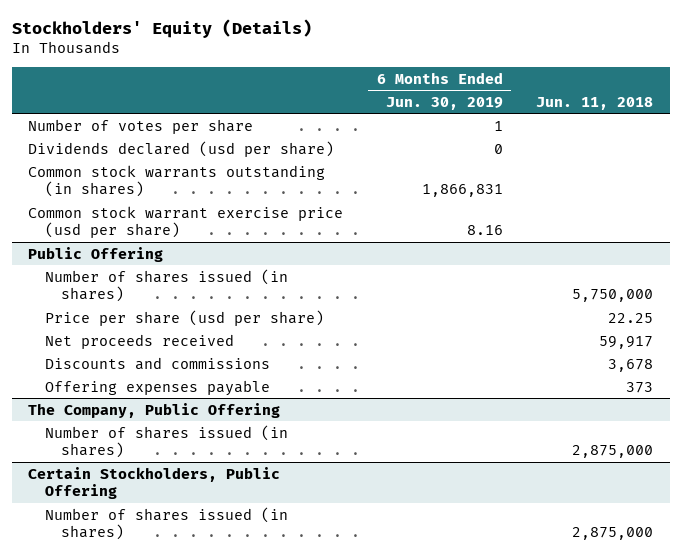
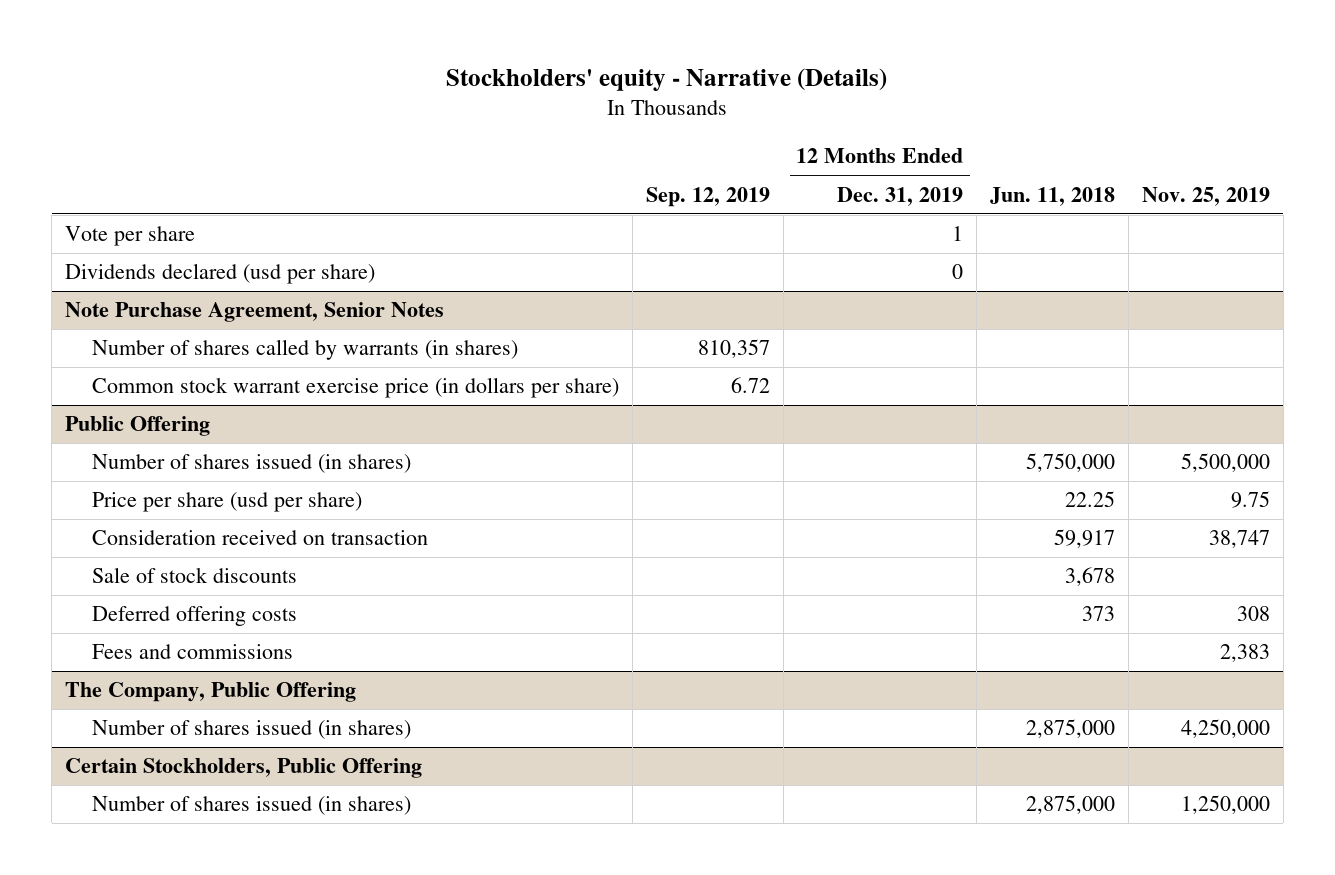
- Stockholders' Equity (Details)
+ Stockholders' equity - Narrative (Details)
- | 6 Months Ended Jun. 30, 2019 | Jun. 11, 2018
+ | Sep. 12, 2019 | 12 Months Ended Dec. 31, 2019 | Jun. 11, 2018 | Nov. 25, 2019
- Number of votes per share | 1 |
+ Vote per share | | 1 | |
- Common stock warrants outstanding (in shares) | 1,866,831 |
- Common stock warrant exercise price (usd per share) | 8.16 |
+ Note Purchase Agreement, Senior Notes
+ Number of shares called by warrants (in shares) | 810,357 | | |
+ Common stock warrant exercise price (in dollars per share) | 6.72 | | |
@ Public Offering
- Net proceeds received | | 59,917
- Discounts and commissions | | 3,678
- Offering expenses payable | | 373
+ Consideration received on transaction | | | 59,917 | 38,747
+ Sale of stock discounts | | | 3,678 |
+ Deferred offering costs | | | 373 | 308
+ Fees and commissions | | | | 2,383

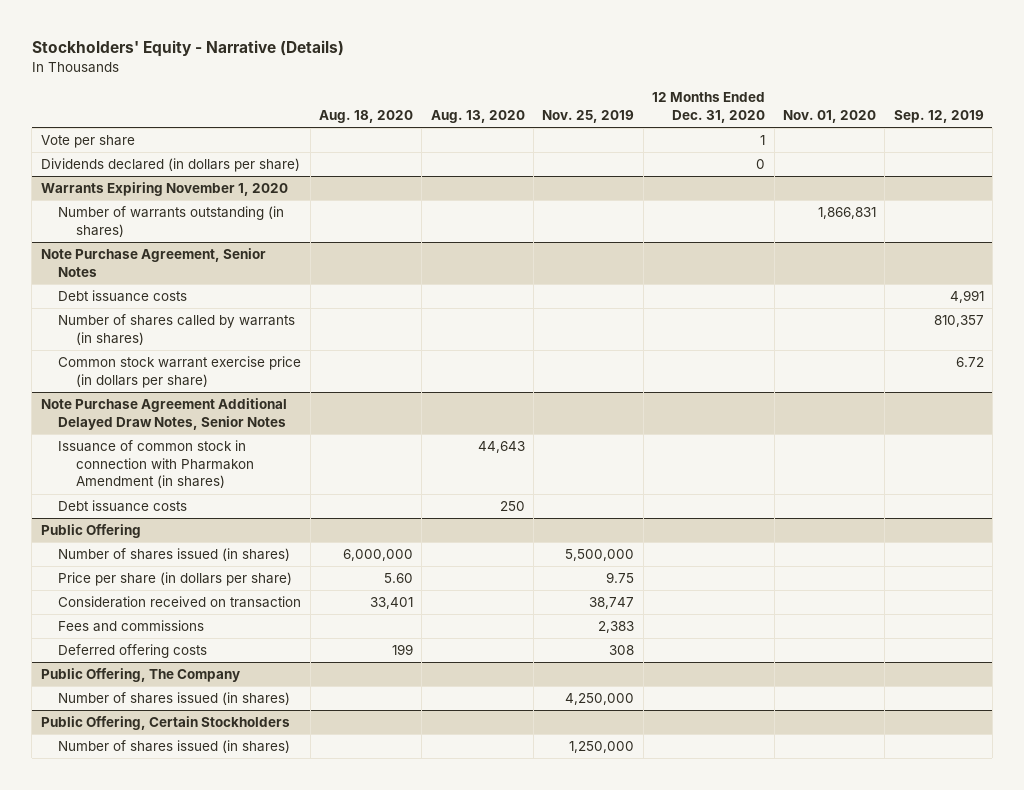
- Stockholders' equity - Narrative (Details)
+ Stockholders' Equity - Narrative (Details)
- | Sep. 12, 2019 | 12 Months Ended Dec. 31, 2019 | Jun. 11, 2018 | Nov. 25, 2019
+ | Aug. 18, 2020 | Aug. 13, 2020 | Nov. 25, 2019 | 12 Months Ended Dec. 31, 2020 | Nov. 01, 2020 | Sep. 12, 2019
- Dividends declared (usd per share) | | 0 | |
+ Dividends declared (in dollars per share) | | | | 0 | |
+ Warrants Expiring November 1, 2020
+ Number of warrants outstanding (in shares) | | | | | 1,866,831 |
@ Note Purchase Agreement, Senior Notes
+ Debt issuance costs | | | | | | 4,991
+ Note Purchase Agreement Additional Delayed Draw Notes, Senior Notes
+ Issuance of common stock in connection with Pharmakon Amendment (in shares) | | 44,643 | | | |
+ Debt issuance costs | | 250 | | | |
@ Public Offering
- Price per share (usd per share) | | | 22.25 | 9.75
+ Price per share (in dollars per share) | 5.60 | | 9.75 | | |
- Sale of stock discounts | | | 3,678 |
- The Company, Public Offering
@ Public Offering
moved down: Deferred offering costs | 199 | | 308 | | |
+ Public Offering, The Company
- Certain Stockholders, Public Offering
+ Public Offering, Certain Stockholders

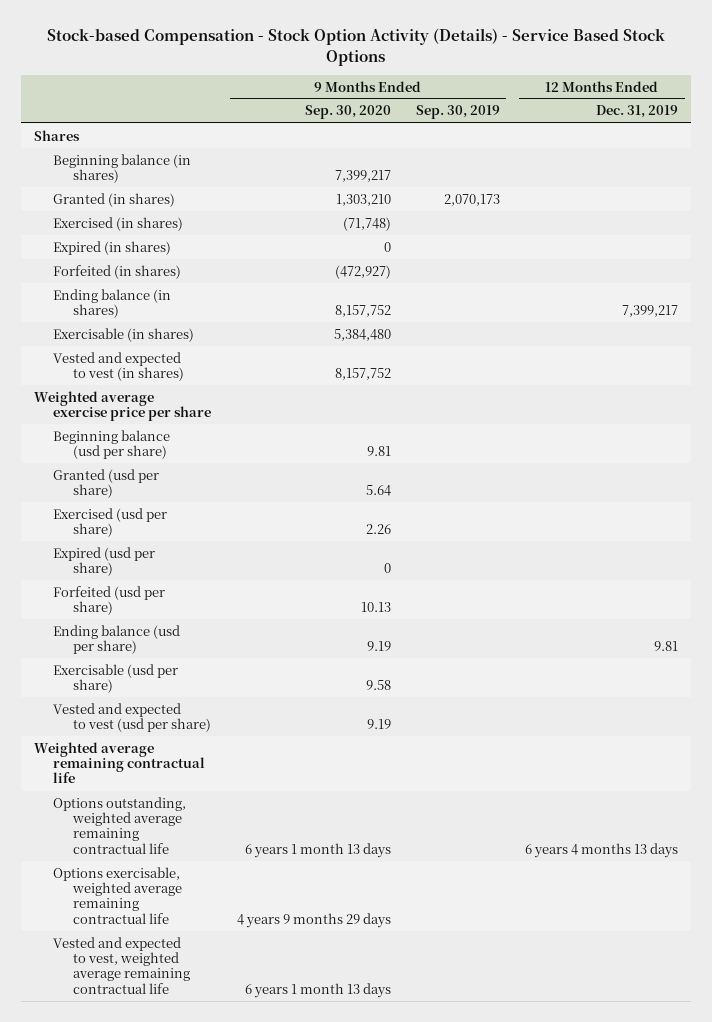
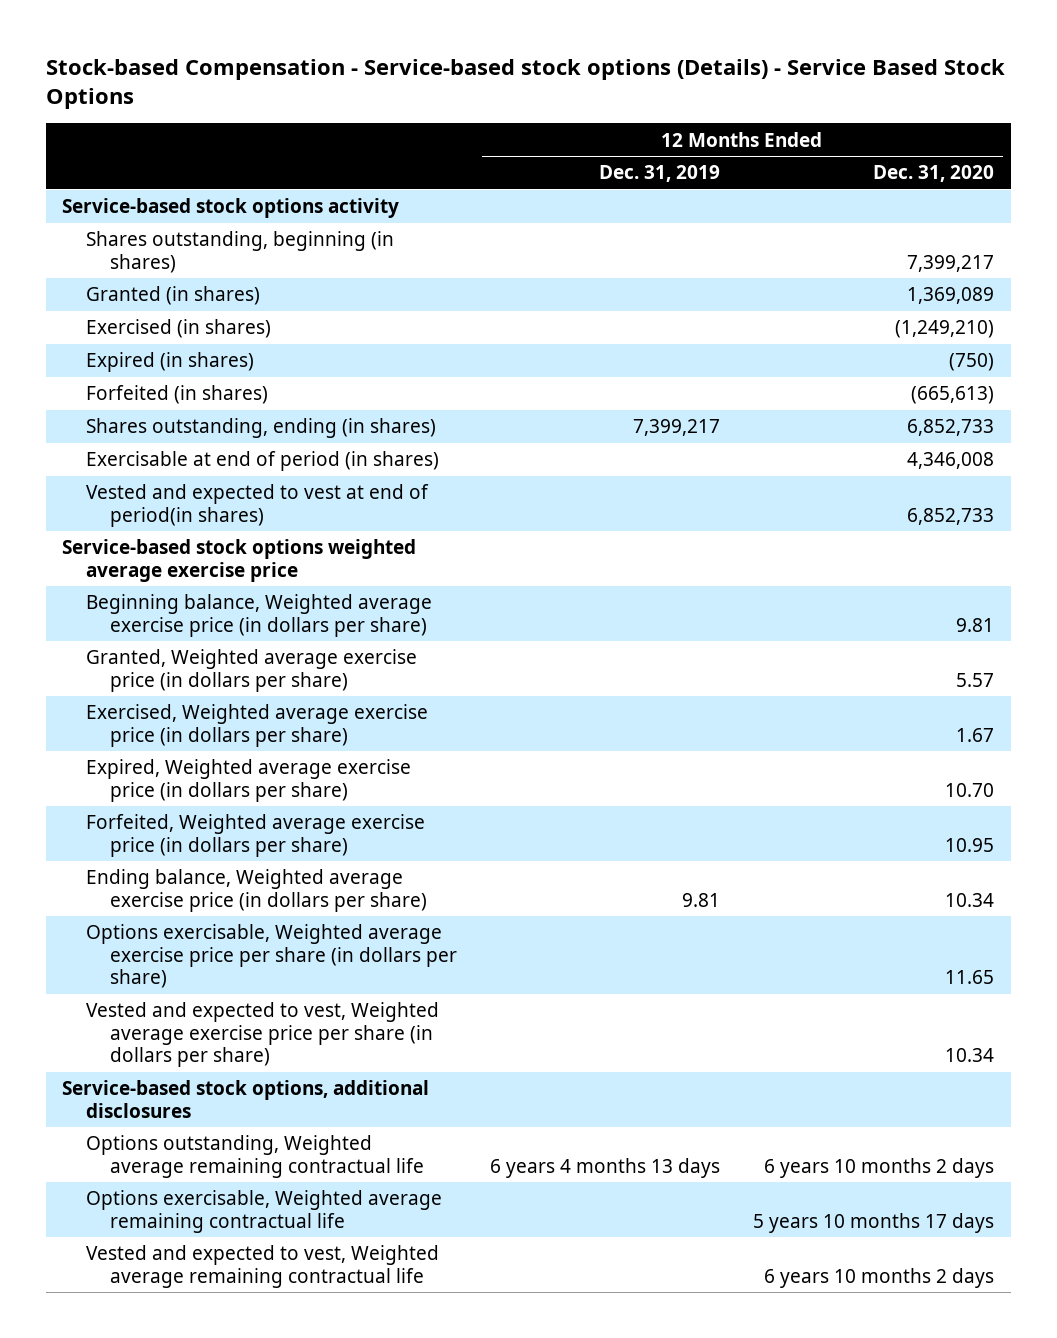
- Stock-based Compensation - Stock Option Activity (Details) - Service Based Stock Options
+ Stock-based Compensation - Service-based stock options (Details) - Service Based Stock Options
- | 9 Months Ended Sep. 30, 2020 | 9 Months Ended Sep. 30, 2019 | 12 Months Ended Dec. 31, 2019
+ | 12 Months Ended Dec. 31, 2019 | 12 Months Ended Dec. 31, 2020
- Shares
- Beginning balance (in shares) | 7,399,217 | |
+ Service-based stock options activity
+ Shares outstanding, beginning (in shares) | | 7,399,217
- Ending balance (in shares) | 8,157,752 | | 7,399,217
- Exercisable (in shares) | 5,384,480 | |
- Vested and expected to vest (in shares) | 8,157,752 | |
- Weighted average exercise price per share
- Beginning balance (usd per share) | 9.81 | |
- Granted (usd per share) | 5.64 | |
- Exercised (usd per share) | 2.26 | |
- Expired (usd per share) | 0 | |
- Forfeited (usd per share) | 10.13 | |
- Ending balance (usd per share) | 9.19 | | 9.81
- Exercisable (usd per share) | 9.58 | |
- Vested and expected to vest (usd per share) | 9.19 | |
- Weighted average remaining contractual life
- Options outstanding, weighted average remaining contractual life | 6 years 1 month 13 days | | 6 years 4 months 13 days
- Options exercisable, weighted average remaining contractual life | 4 years 9 months 29 days | |
- Vested and expected to vest, weighted average remaining contractual life | 6 years 1 month 13 days | |
+ Shares outstanding, ending (in shares) | 7,399,217 | 6,852,733
+ Exercisable at end of period (in shares) | | 4,346,008
+ Vested and expected to vest at end of period(in shares) | | 6,852,733
+ Service-based stock options weighted average exercise price
+ Beginning balance, Weighted average exercise price (in dollars per share) | | 9.81
+ Granted, Weighted average exercise price (in dollars per share) | | 5.57
+ Exercised, Weighted average exercise price (in dollars per share) | | 1.67
+ Expired, Weighted average exercise price (in dollars per share) | | 10.70
+ Forfeited, Weighted average exercise price (in dollars per share) | | 10.95
+ Ending balance, Weighted average exercise price (in dollars per share) | 9.81 | 10.34
+ Options exercisable, Weighted average exercise price per share (in dollars per share) | | 11.65
+ Vested and expected to vest, Weighted average exercise price per share (in dollars per share) | | 10.34
+ Service-based stock options, additional disclosures
+ Options outstanding, Weighted average remaining contractual life | 6 years 4 months 13 days | 6 years 10 months 2 days
+ Options exercisable, Weighted average remaining contractual life | | 5 years 10 months 17 days
+ Vested and expected to vest, Weighted average remaining contractual life | | 6 years 10 months 2 days

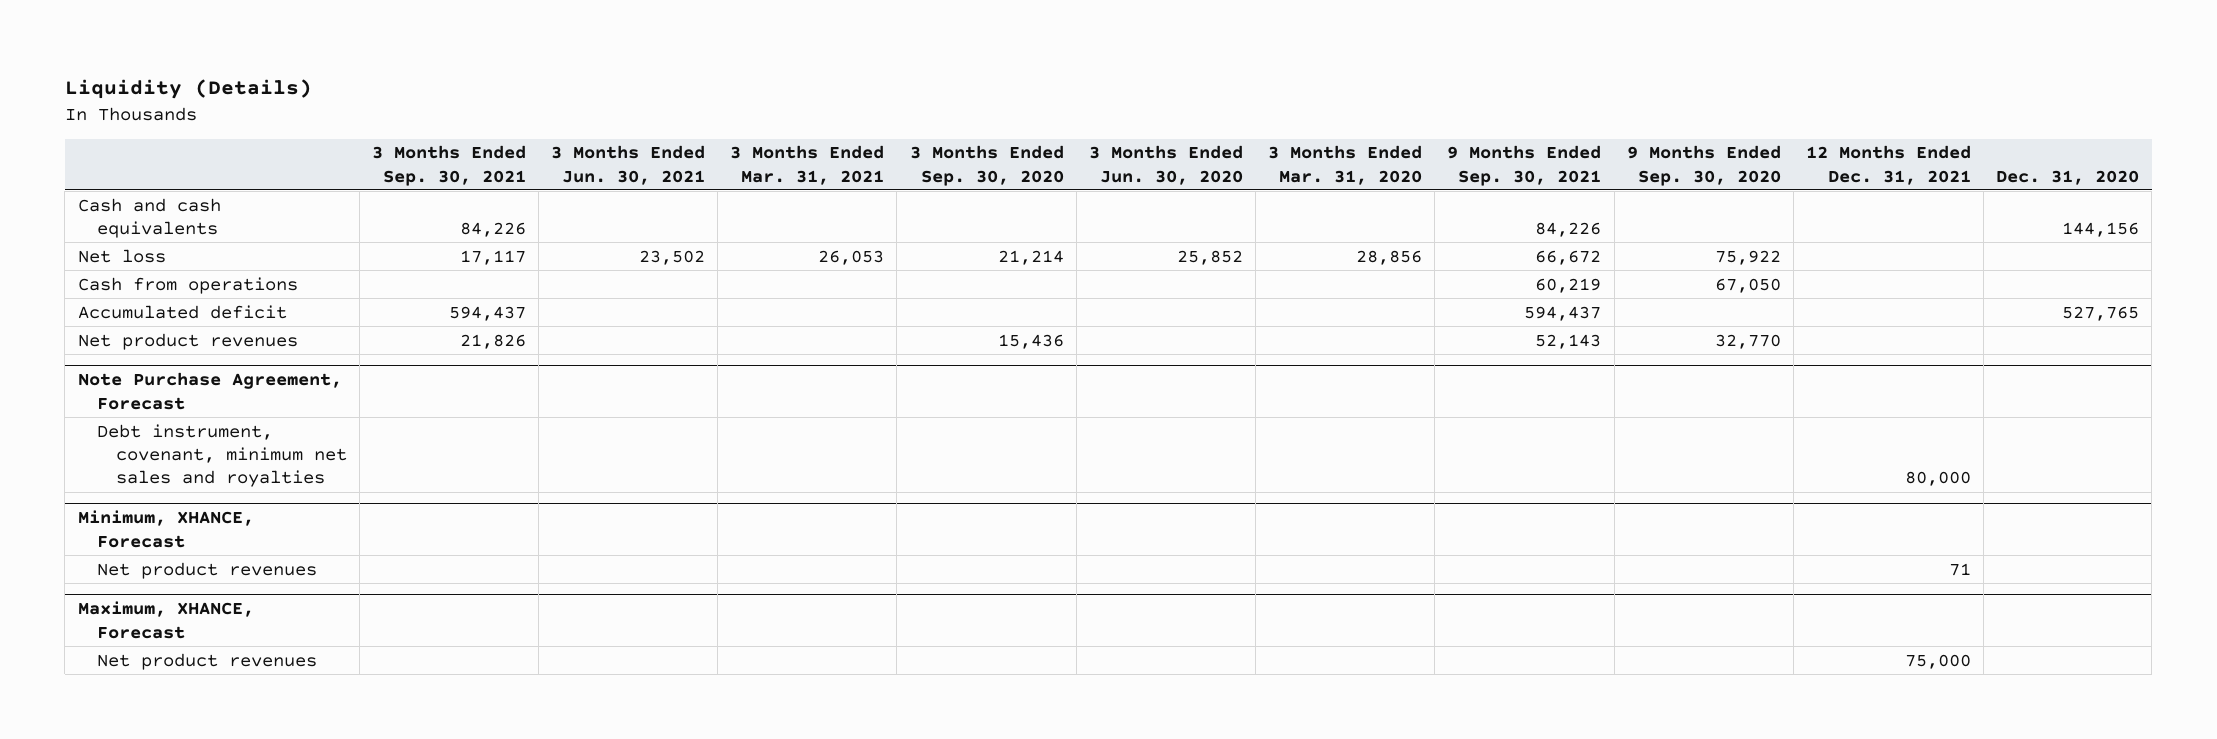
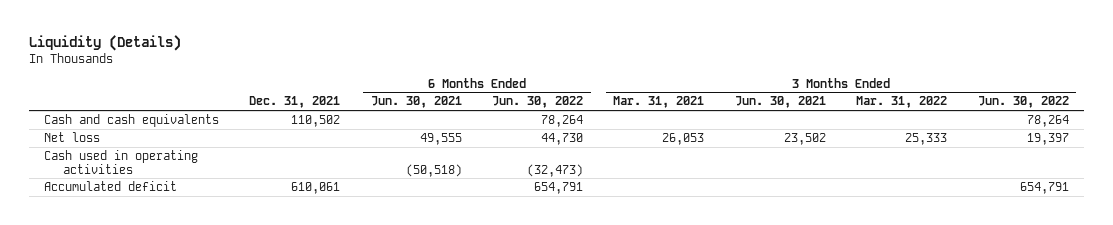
- | 3 Months Ended Sep. 30, 2021 | 3 Months Ended Jun. 30, 2021 | 3 Months Ended Mar. 31, 2021 | 3 Months Ended Sep. 30, 2020 | 3 Months Ended Jun. 30, 2020 | 3 Months Ended Mar. 31, 2020 | 9 Months Ended Sep. 30, 2021 | 9 Months Ended Sep. 30, 2020 | 12 Months Ended Dec. 31, 2021 | Dec. 31, 2020
+ | Dec. 31, 2021 | 6 Months Ended Jun. 30, 2021 | 6 Months Ended Jun. 30, 2022 | 3 Months Ended Mar. 31, 2021 | 3 Months Ended Jun. 30, 2021 | 3 Months Ended Mar. 31, 2022 | 3 Months Ended Jun. 30, 2022
- Cash from operations | | | | | | | 60,219 | 67,050 | |
+ Cash used in operating activities | | (50,518) | (32,473) | | | |
- Net product revenues | 21,826 | | | 15,436 | | | 52,143 | 32,770 | |
- Note Purchase Agreement, Forecast
- Debt instrument, covenant, minimum net sales and royalties | | | | | | | | | 80,000 |
- Minimum, XHANCE, Forecast
- Net product revenues | | | | | | | | | 71 |
- Maximum, XHANCE, Forecast
- Net product revenues | | | | | | | | | 75,000 |

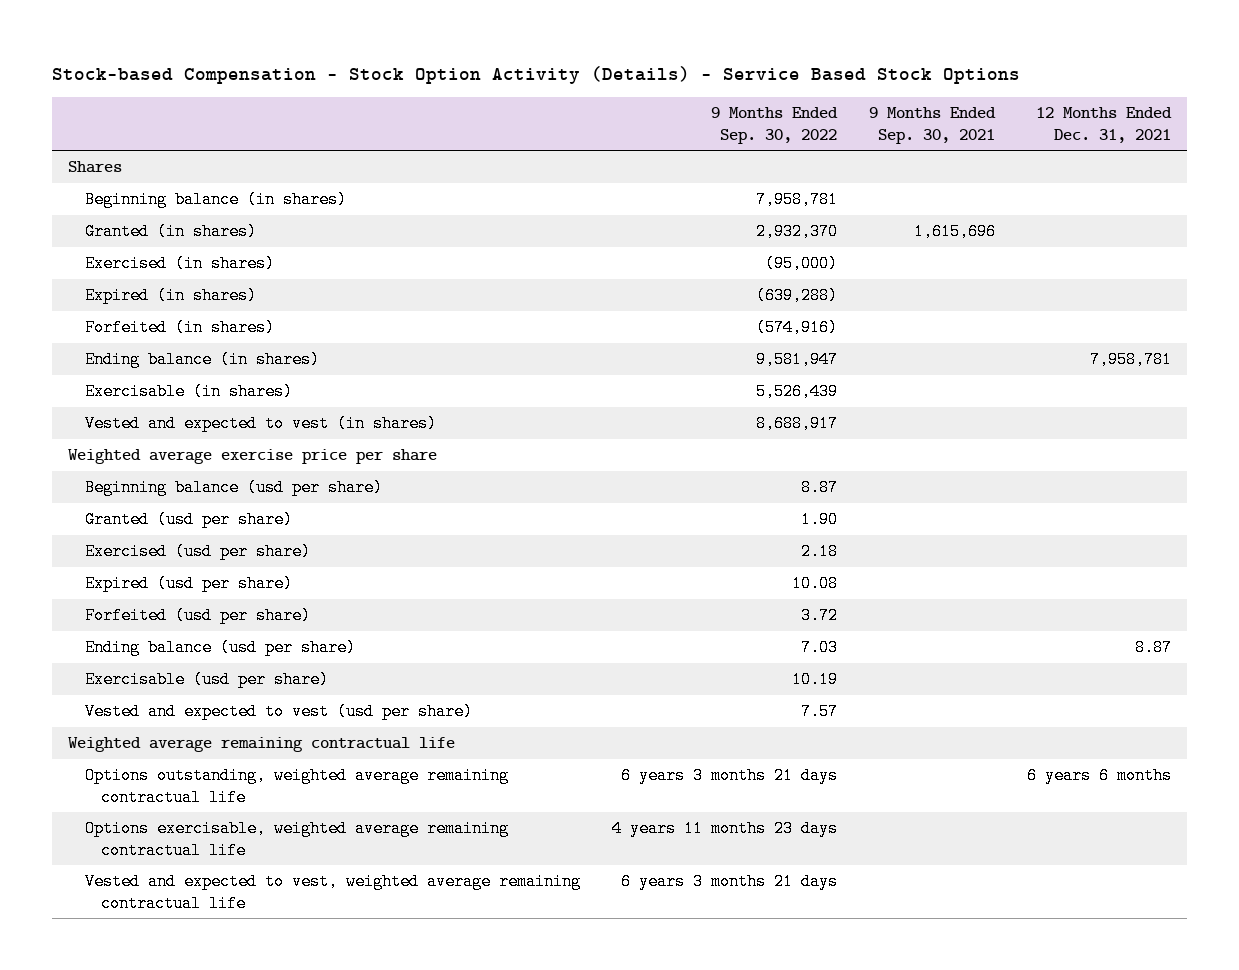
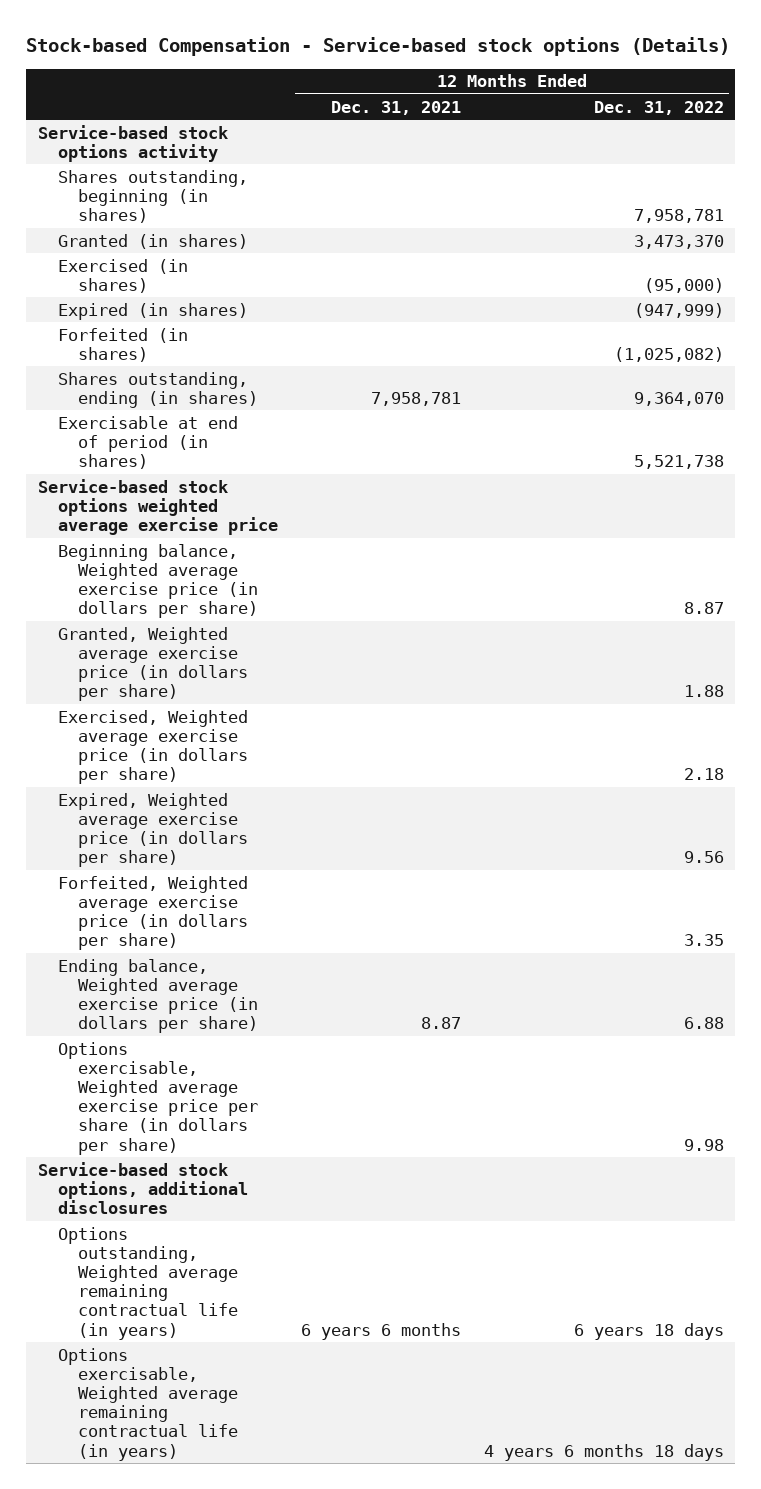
- Stock-based Compensation - Stock Option Activity (Details) - Service Based Stock Options
+ Stock-based Compensation - Service-based stock options (Details)
- | 9 Months Ended Sep. 30, 2022 | 9 Months Ended Sep. 30, 2021 | 12 Months Ended Dec. 31, 2021
+ | 12 Months Ended Dec. 31, 2021 | 12 Months Ended Dec. 31, 2022
- Shares
- Beginning balance (in shares) | 7,958,781 | |
+ Service-based stock options activity
+ Shares outstanding, beginning (in shares) | | 7,958,781
- Ending balance (in shares) | 9,581,947 | | 7,958,781
- Exercisable (in shares) | 5,526,439 | |
- Vested and expected to vest (in shares) | 8,688,917 | |
- Weighted average exercise price per share
- Beginning balance (usd per share) | 8.87 | |
- Granted (usd per share) | 1.90 | |
- Exercised (usd per share) | 2.18 | |
- Expired (usd per share) | 10.08 | |
- Forfeited (usd per share) | 3.72 | |
- Ending balance (usd per share) | 7.03 | | 8.87
- Exercisable (usd per share) | 10.19 | |
- Vested and expected to vest (usd per share) | 7.57 | |
- Weighted average remaining contractual life
- Options outstanding, weighted average remaining contractual life | 6 years 3 months 21 days | | 6 years 6 months
- Options exercisable, weighted average remaining contractual life | 4 years 11 months 23 days | |
- Vested and expected to vest, weighted average remaining contractual life | 6 years 3 months 21 days | |
+ Shares outstanding, ending (in shares) | 7,958,781 | 9,364,070
+ Exercisable at end of period (in shares) | | 5,521,738
+ Service-based stock options weighted average exercise price
+ Beginning balance, Weighted average exercise price (in dollars per share) | | 8.87
+ Granted, Weighted average exercise price (in dollars per share) | | 1.88
+ Exercised, Weighted average exercise price (in dollars per share) | | 2.18
+ Expired, Weighted average exercise price (in dollars per share) | | 9.56
+ Forfeited, Weighted average exercise price (in dollars per share) | | 3.35
+ Ending balance, Weighted average exercise price (in dollars per share) | 8.87 | 6.88
+ Options exercisable, Weighted average exercise price per share (in dollars per share) | | 9.98
+ Service-based stock options, additional disclosures
+ Options outstanding, Weighted average remaining contractual life (in years) | 6 years 6 months | 6 years 18 days
+ Options exercisable, Weighted average remaining contractual life (in years) | | 4 years 6 months 18 days

